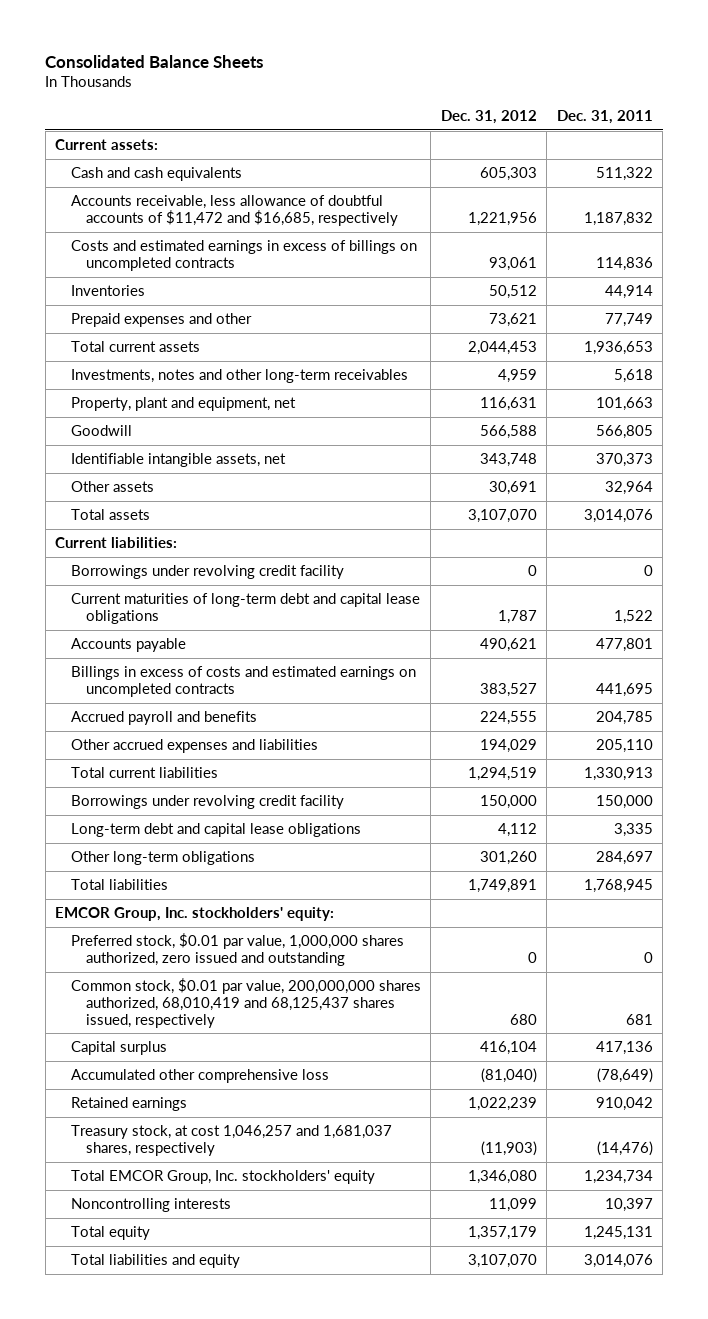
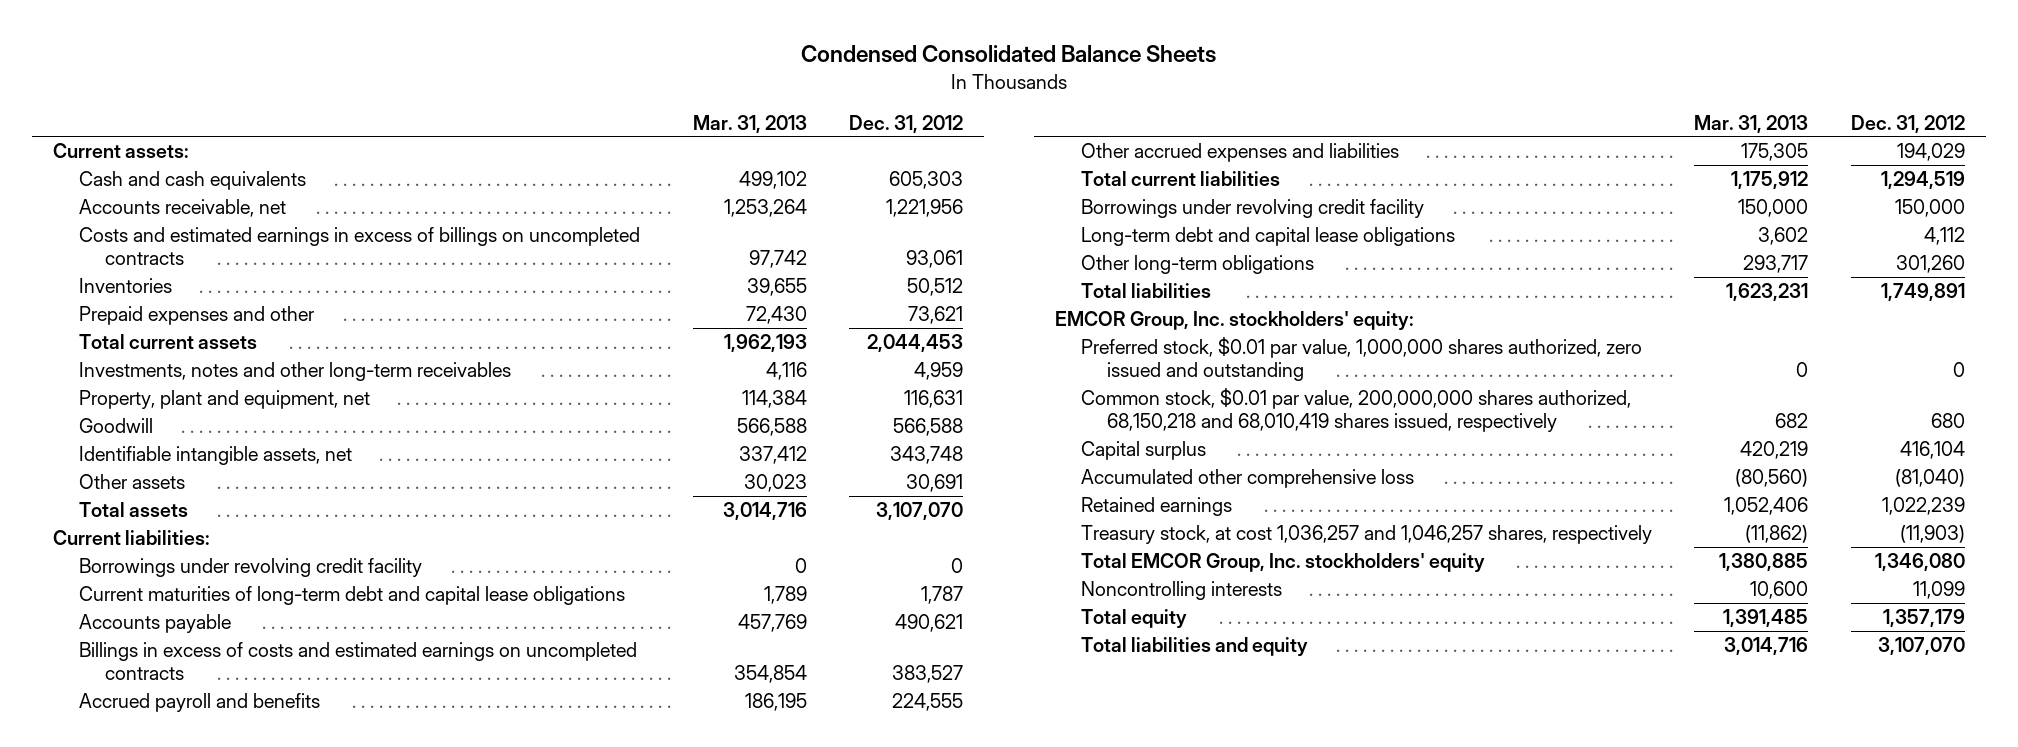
- Consolidated Balance Sheets
+ Condensed Consolidated Balance Sheets
- | Dec. 31, 2012 | Dec. 31, 2011
+ | Mar. 31, 2013 | Dec. 31, 2012
- Accounts receivable, less allowance of doubtful accounts of $11,472 and $16,685, respectively | 1,221,956 | 1,187,832
+ Accounts receivable, net | 1,253,264 | 1,221,956
- Common stock, $0.01 par value, 200,000,000 shares authorized, 68,010,419 and 68,125,437 shares issued, respectively | 680 | 681
+ Common stock, $0.01 par value, 200,000,000 shares authorized, 68,150,218 and 68,010,419 shares issued, respectively | 682 | 680
- Treasury stock, at cost 1,046,257 and 1,681,037 shares, respectively | (11,903) | (14,476)
+ Treasury stock, at cost 1,036,257 and 1,046,257 shares, respectively | (11,862) | (11,903)

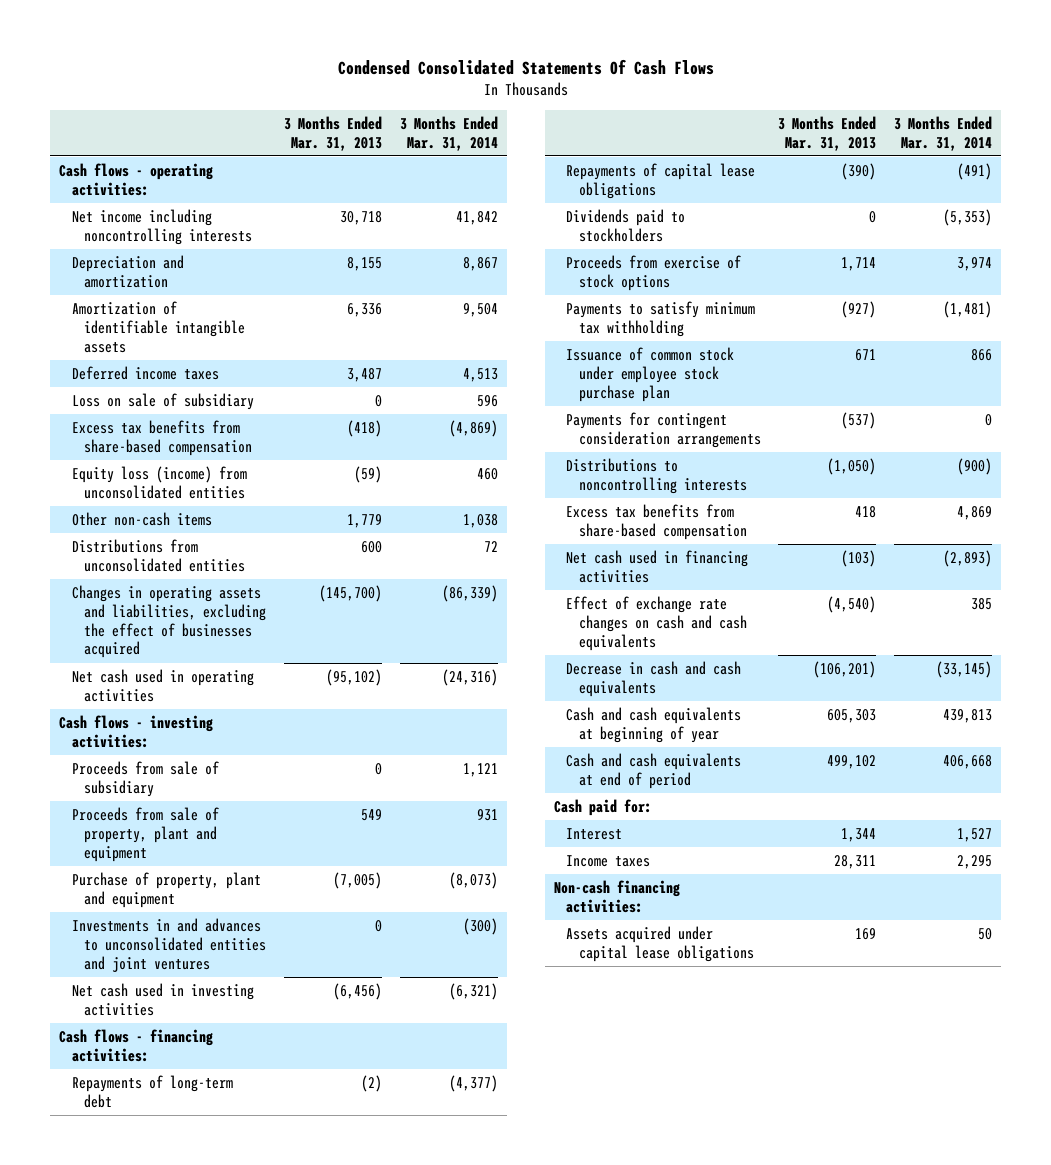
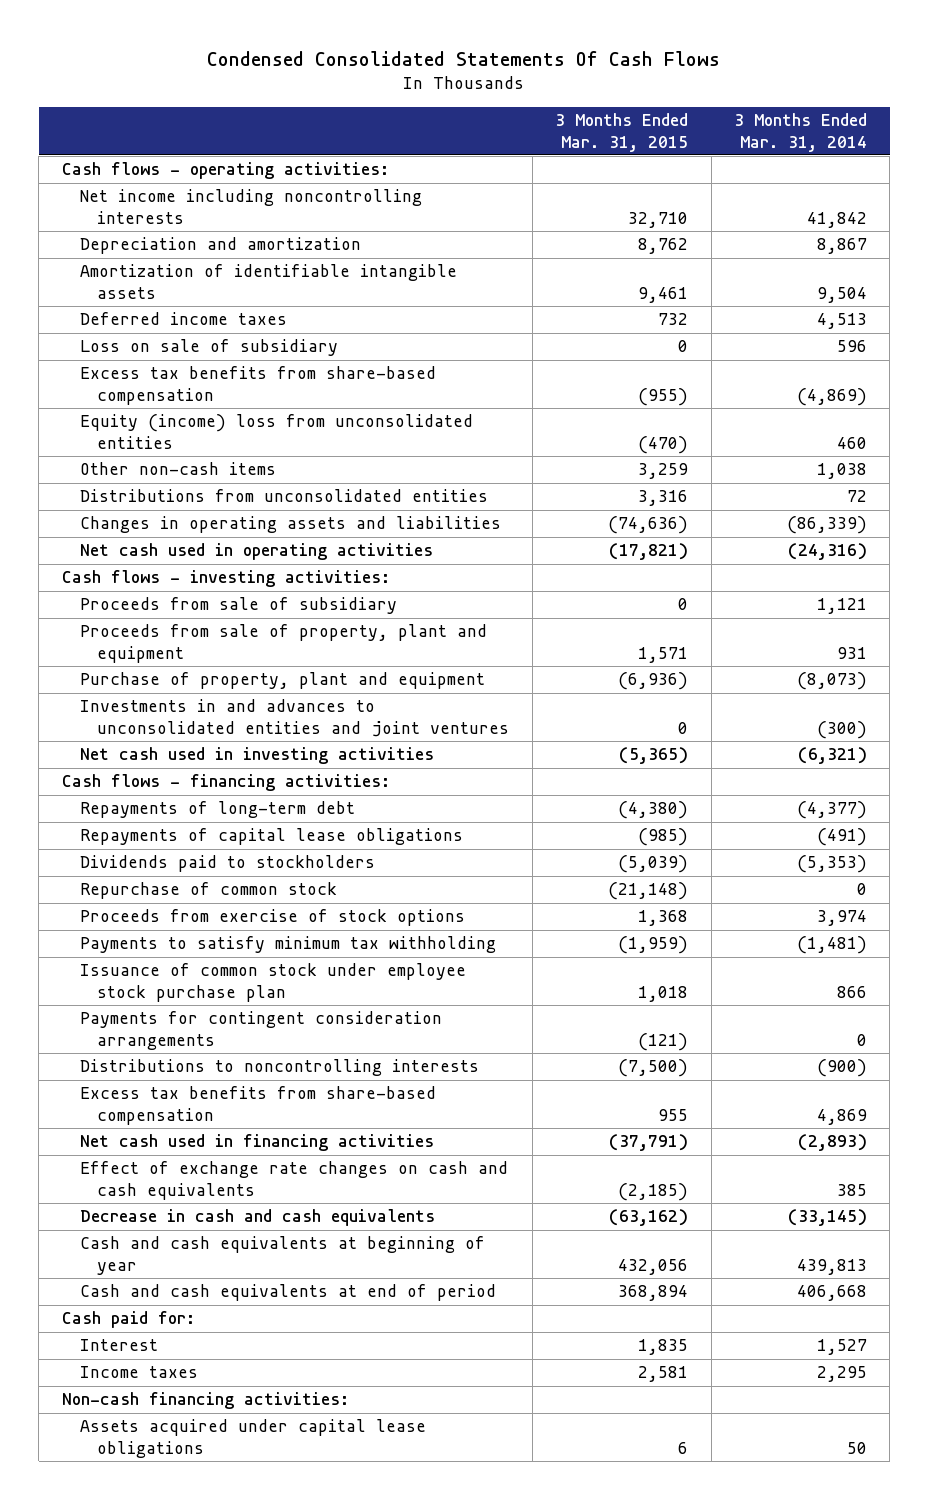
- | 3 Months Ended Mar. 31, 2013 | 3 Months Ended Mar. 31, 2014
+ | 3 Months Ended Mar. 31, 2015 | 3 Months Ended Mar. 31, 2014
- Equity loss (income) from unconsolidated entities | (59) | 460
+ Equity (income) loss from unconsolidated entities | (470) | 460
- Changes in operating assets and liabilities, excluding the effect of businesses acquired | (145,700) | (86,339)
+ Changes in operating assets and liabilities | (74,636) | (86,339)
+ Repurchase of common stock | (21,148) | 0

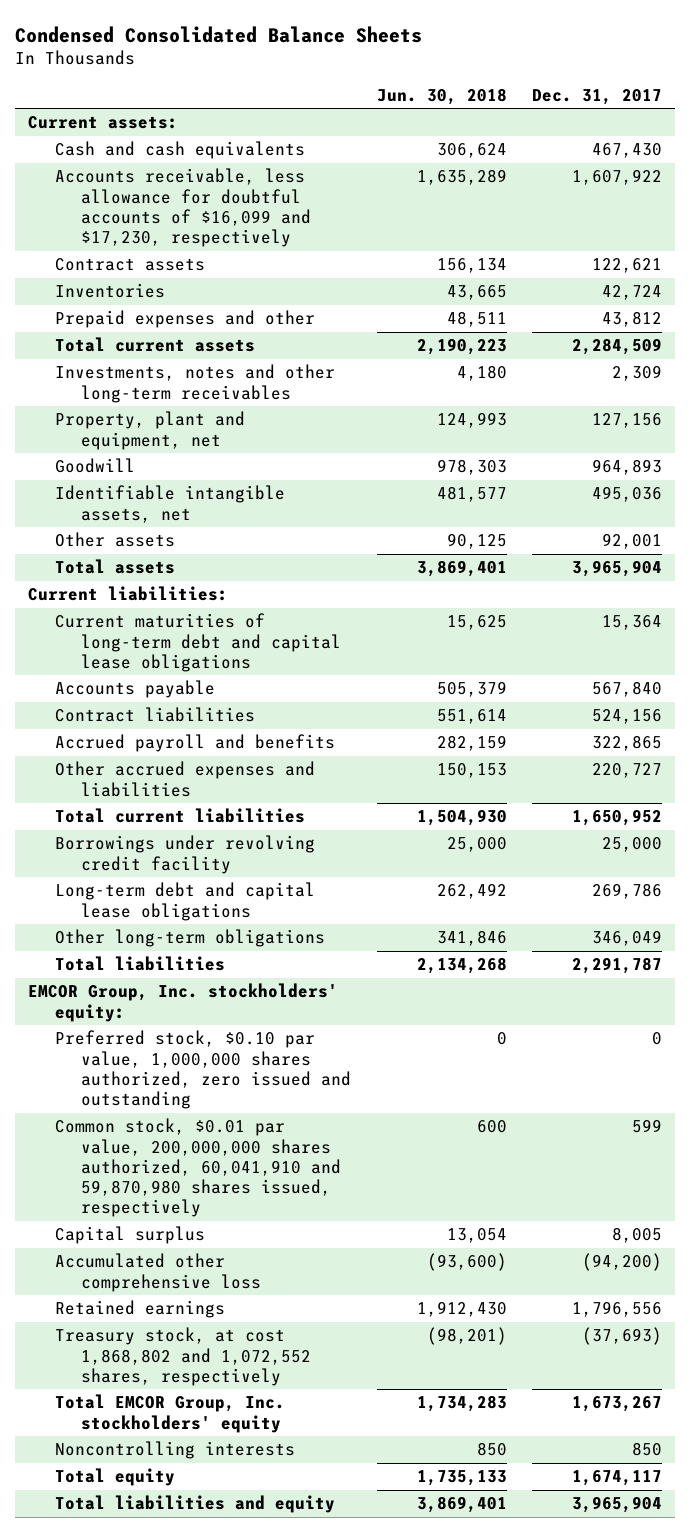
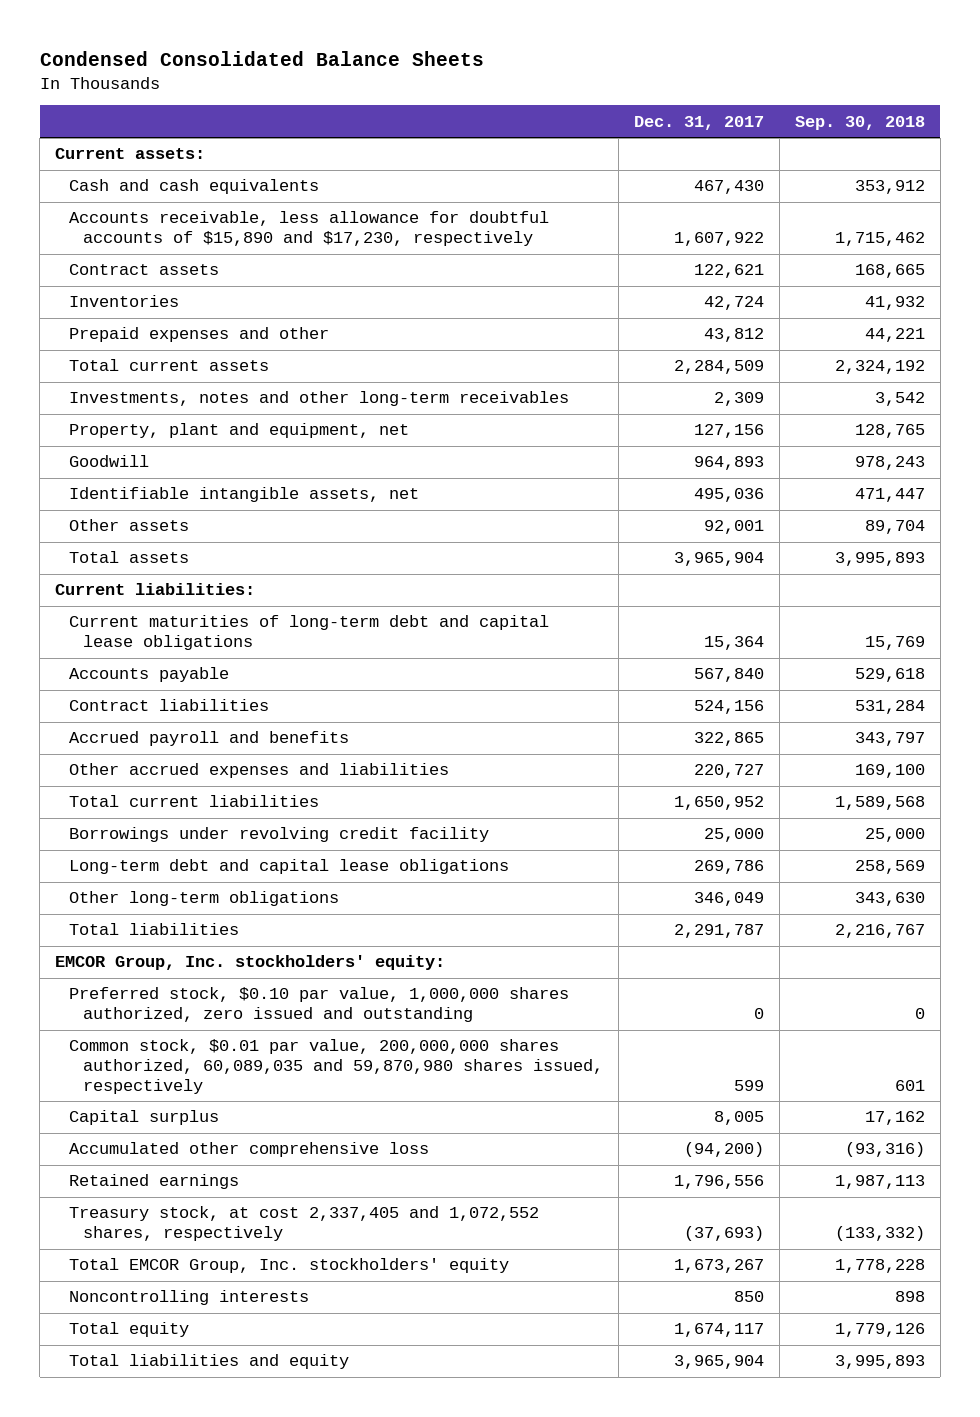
- | Jun. 30, 2018 | Dec. 31, 2017
+ | Dec. 31, 2017 | Sep. 30, 2018
- Accounts receivable, less allowance for doubtful accounts of $16,099 and $17,230, respectively | 1,635,289 | 1,607,922
+ Accounts receivable, less allowance for doubtful accounts of $15,890 and $17,230, respectively | 1,607,922 | 1,715,462
- Common stock, $0.01 par value, 200,000,000 shares authorized, 60,041,910 and 59,870,980 shares issued, respectively | 600 | 599
+ Common stock, $0.01 par value, 200,000,000 shares authorized, 60,089,035 and 59,870,980 shares issued, respectively | 599 | 601
- Treasury stock, at cost 1,868,802 and 1,072,552 shares, respectively | (98,201) | (37,693)
+ Treasury stock, at cost 2,337,405 and 1,072,552 shares, respectively | (37,693) | (133,332)

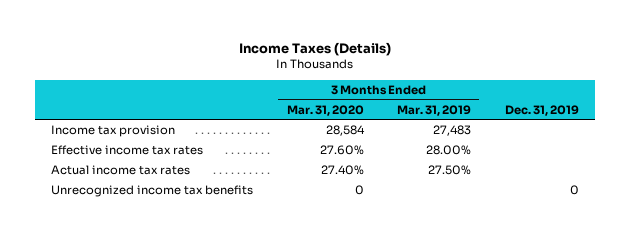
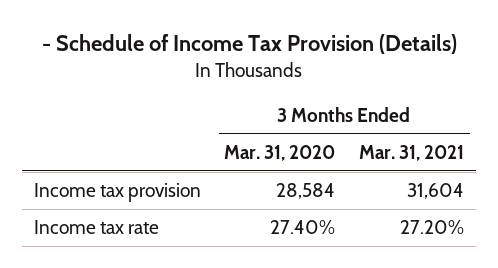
- Income Taxes (Details)
+ - Schedule of Income Tax Provision (Details)
- | 3 Months Ended Mar. 31, 2020 | 3 Months Ended Mar. 31, 2019 | Dec. 31, 2019
+ | 3 Months Ended Mar. 31, 2020 | 3 Months Ended Mar. 31, 2021
- Effective income tax rates | 27.60% | 28.00% |
- Actual income tax rates | 27.40% | 27.50% |
- Unrecognized income tax benefits | 0 | | 0
+ Income tax rate | 27.40% | 27.20%

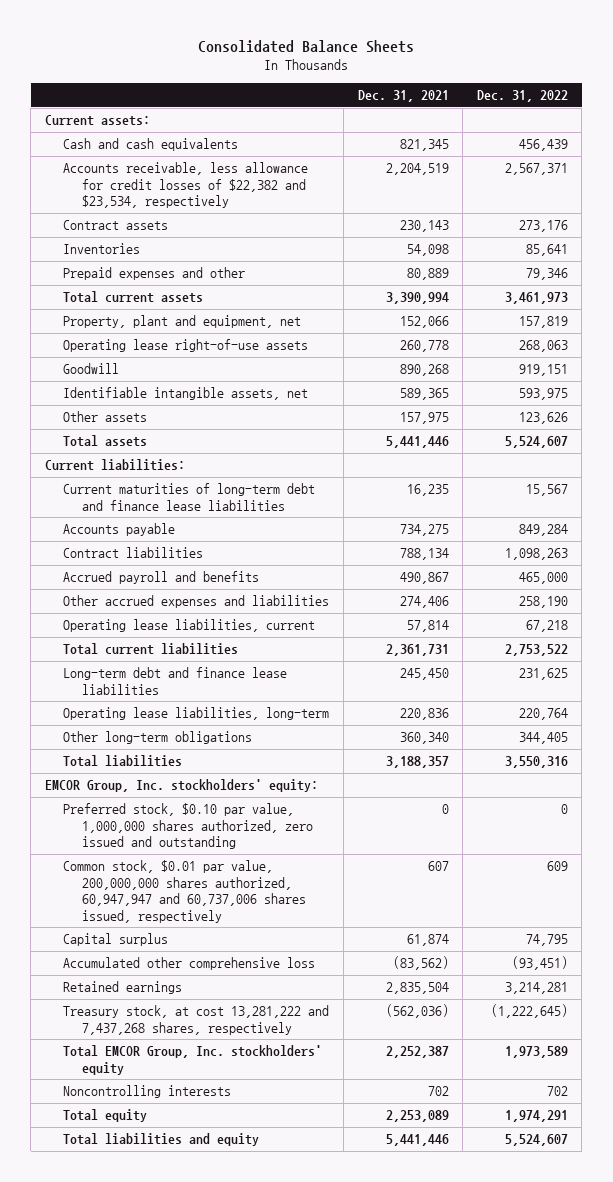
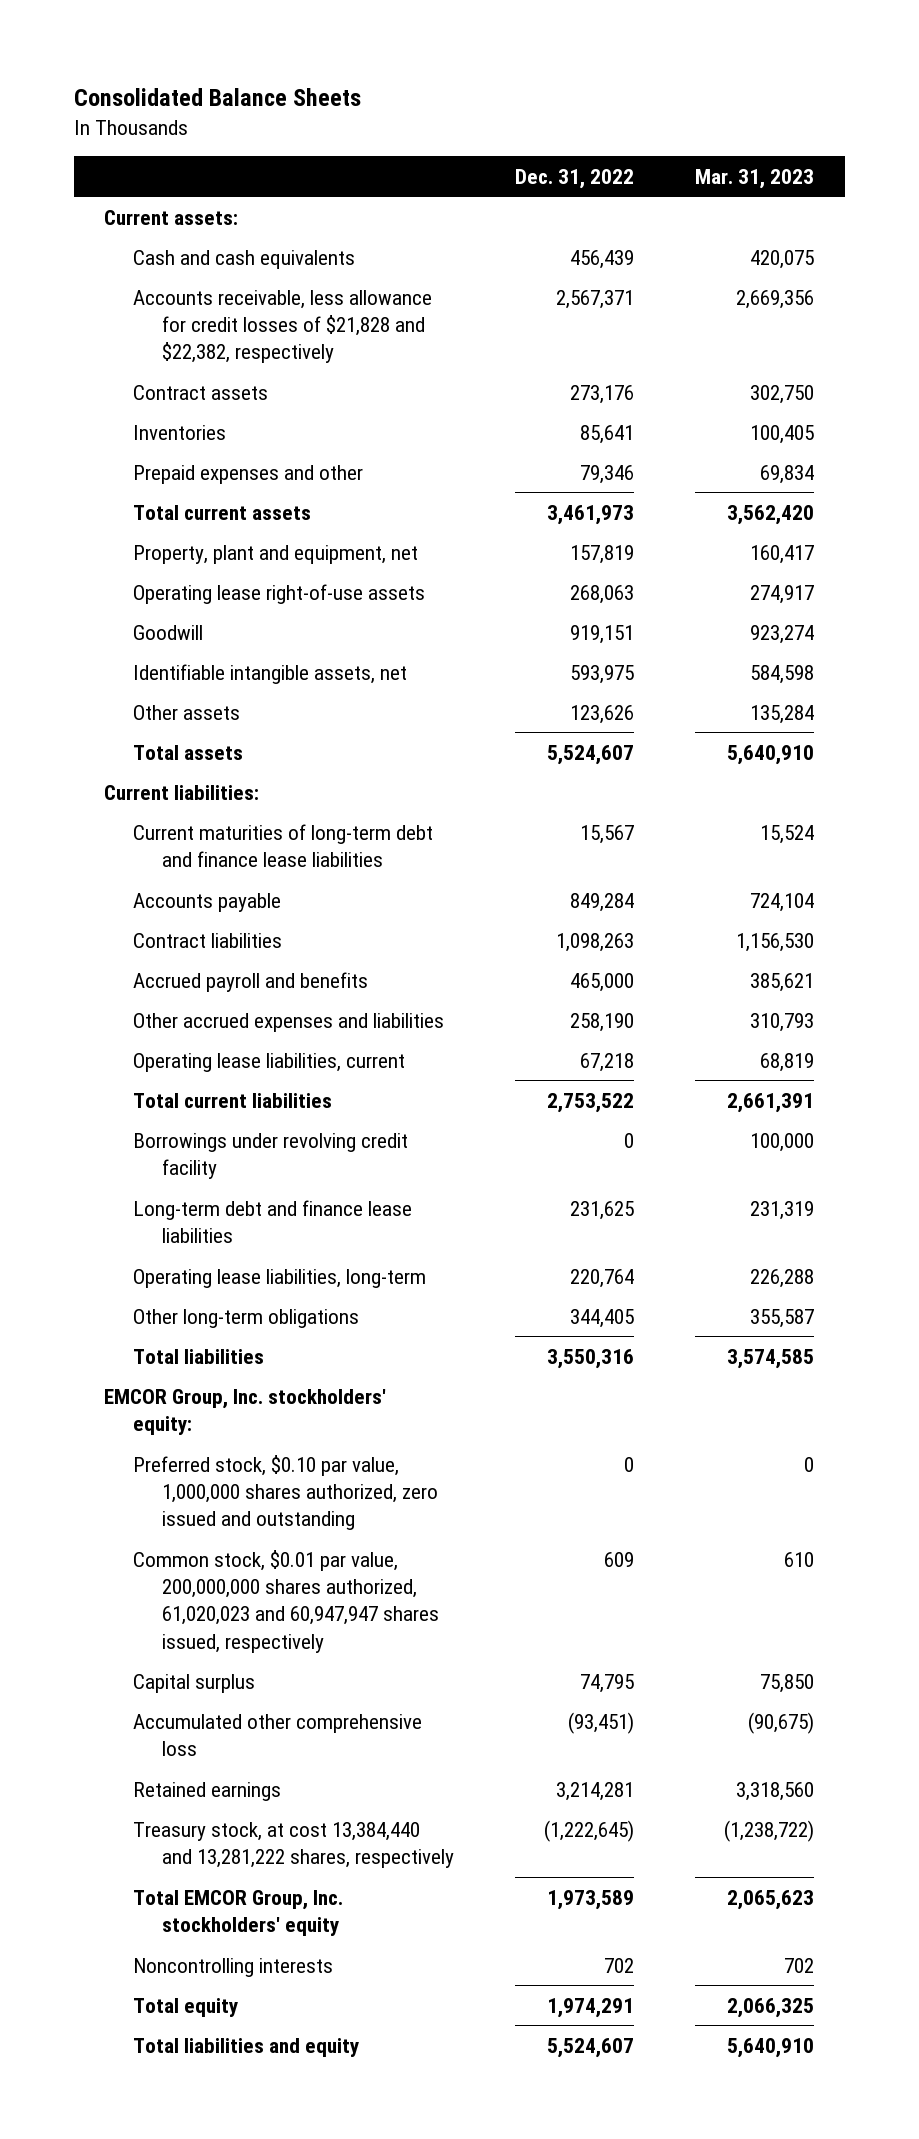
- | Dec. 31, 2021 | Dec. 31, 2022
+ | Dec. 31, 2022 | Mar. 31, 2023
- Accounts receivable, less allowance for credit losses of $22,382 and $23,534, respectively | 2,204,519 | 2,567,371
+ Accounts receivable, less allowance for credit losses of $21,828 and $22,382, respectively | 2,567,371 | 2,669,356
+ Borrowings under revolving credit facility | 0 | 100,000
- Common stock, $0.01 par value, 200,000,000 shares authorized, 60,947,947 and 60,737,006 shares issued, respectively | 607 | 609
+ Common stock, $0.01 par value, 200,000,000 shares authorized, 61,020,023 and 60,947,947 shares issued, respectively | 609 | 610
- Treasury stock, at cost 13,281,222 and 7,437,268 shares, respectively | (562,036) | (1,222,645)
+ Treasury stock, at cost 13,384,440 and 13,281,222 shares, respectively | (1,222,645) | (1,238,722)

